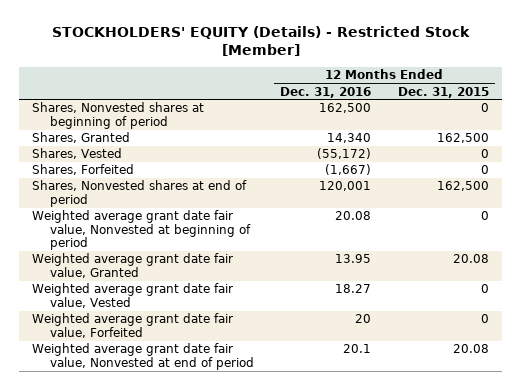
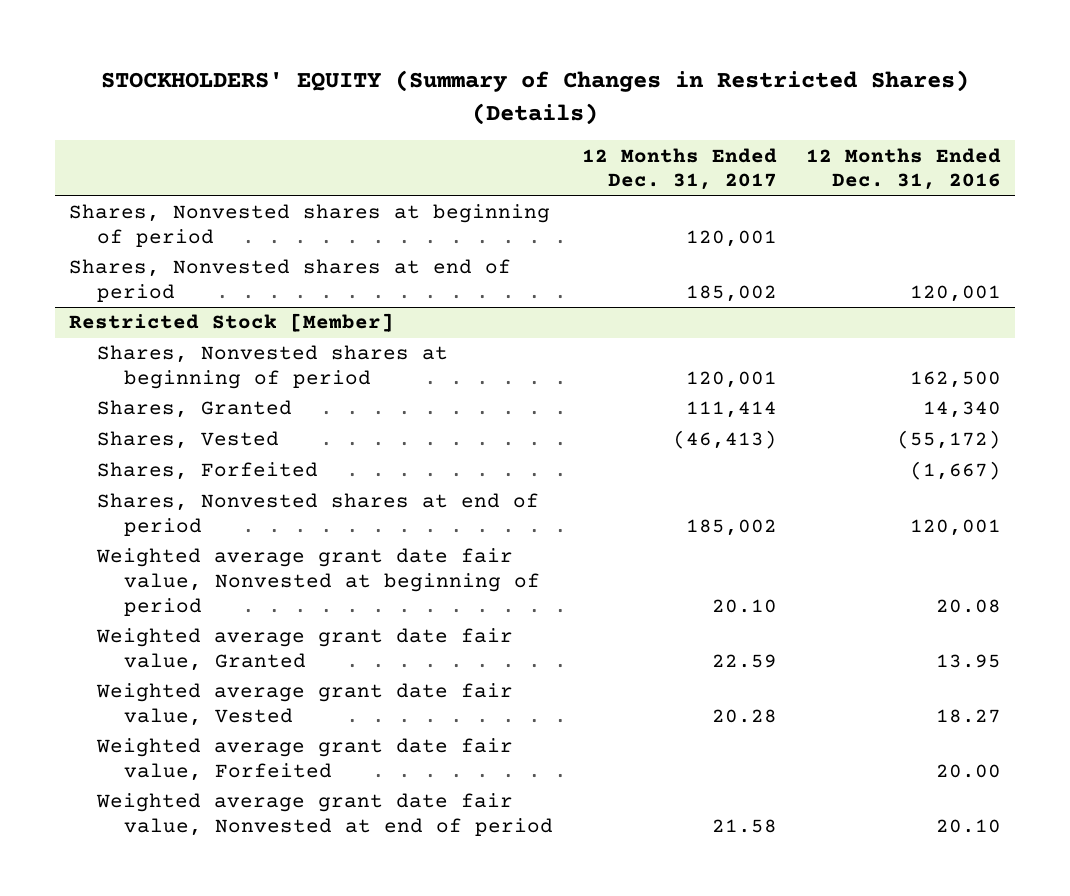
- STOCKHOLDERS' EQUITY (Details) - Restricted Stock [Member]
+ STOCKHOLDERS' EQUITY (Summary of Changes in Restricted Shares) (Details)
- | 12 Months Ended Dec. 31, 2016 | 12 Months Ended Dec. 31, 2015
+ | 12 Months Ended Dec. 31, 2017 | 12 Months Ended Dec. 31, 2016
+ Shares, Nonvested shares at beginning of period | 120,001 |
+ Shares, Nonvested shares at end of period | 185,002 | 120,001
+ Restricted Stock [Member]
- Weighted average grant date fair value, Forfeited | 20 | 0
- Weighted average grant date fair value, Nonvested at end of period | 20.1 | 20.08
+ Weighted average grant date fair value, Forfeited | | 20.00
+ Weighted average grant date fair value, Nonvested at end of period | 21.58 | 20.10

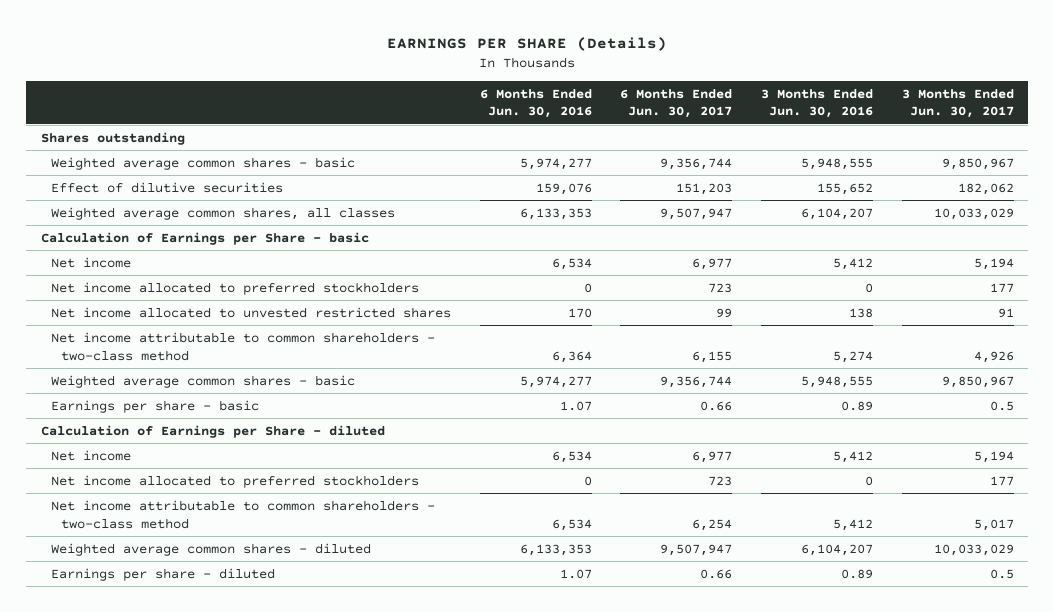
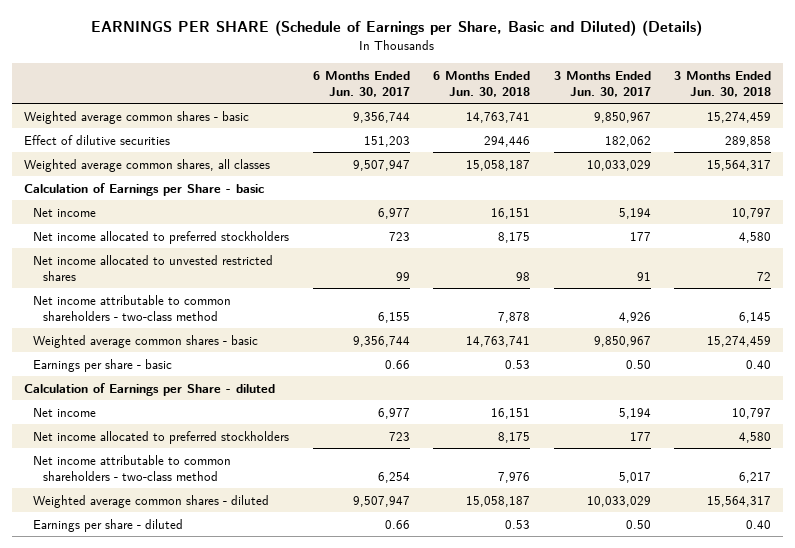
- EARNINGS PER SHARE (Details)
+ EARNINGS PER SHARE (Schedule of Earnings per Share, Basic and Diluted) (Details)
- | 6 Months Ended Jun. 30, 2016 | 6 Months Ended Jun. 30, 2017 | 3 Months Ended Jun. 30, 2016 | 3 Months Ended Jun. 30, 2017
+ | 6 Months Ended Jun. 30, 2017 | 6 Months Ended Jun. 30, 2018 | 3 Months Ended Jun. 30, 2017 | 3 Months Ended Jun. 30, 2018
- Shares outstanding
- Earnings per share - basic | 1.07 | 0.66 | 0.89 | 0.5
+ Earnings per share - basic | 0.66 | 0.53 | 0.50 | 0.40
- Earnings per share - diluted | 1.07 | 0.66 | 0.89 | 0.5
+ Earnings per share - diluted | 0.66 | 0.53 | 0.50 | 0.40

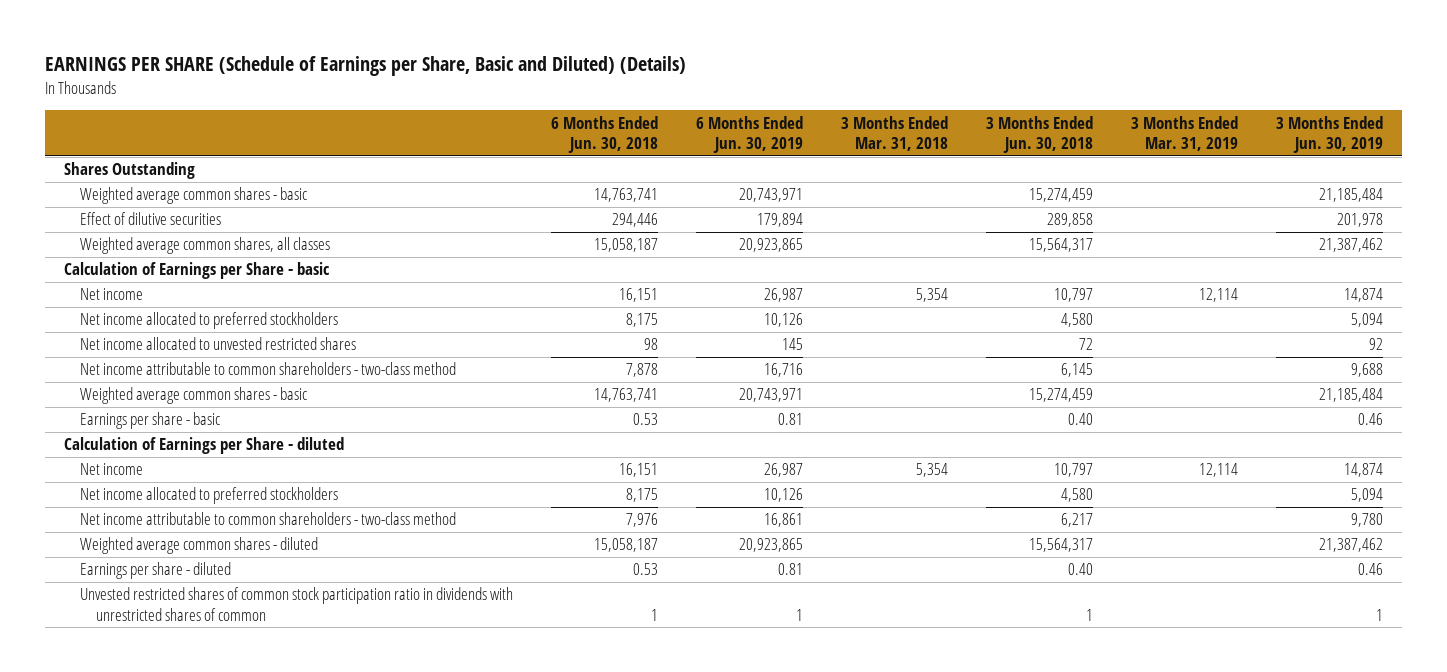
- | 6 Months Ended Jun. 30, 2017 | 6 Months Ended Jun. 30, 2018 | 3 Months Ended Jun. 30, 2017 | 3 Months Ended Jun. 30, 2018
+ | 6 Months Ended Jun. 30, 2018 | 6 Months Ended Jun. 30, 2019 | 3 Months Ended Mar. 31, 2018 | 3 Months Ended Jun. 30, 2018 | 3 Months Ended Mar. 31, 2019 | 3 Months Ended Jun. 30, 2019
+ Shares Outstanding
+ Unvested restricted shares of common stock participation ratio in dividends with unrestricted shares of common | 1 | 1 | | 1 | | 1

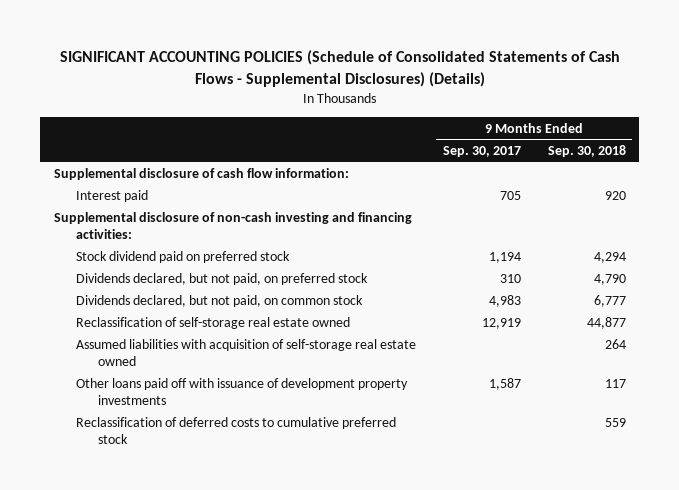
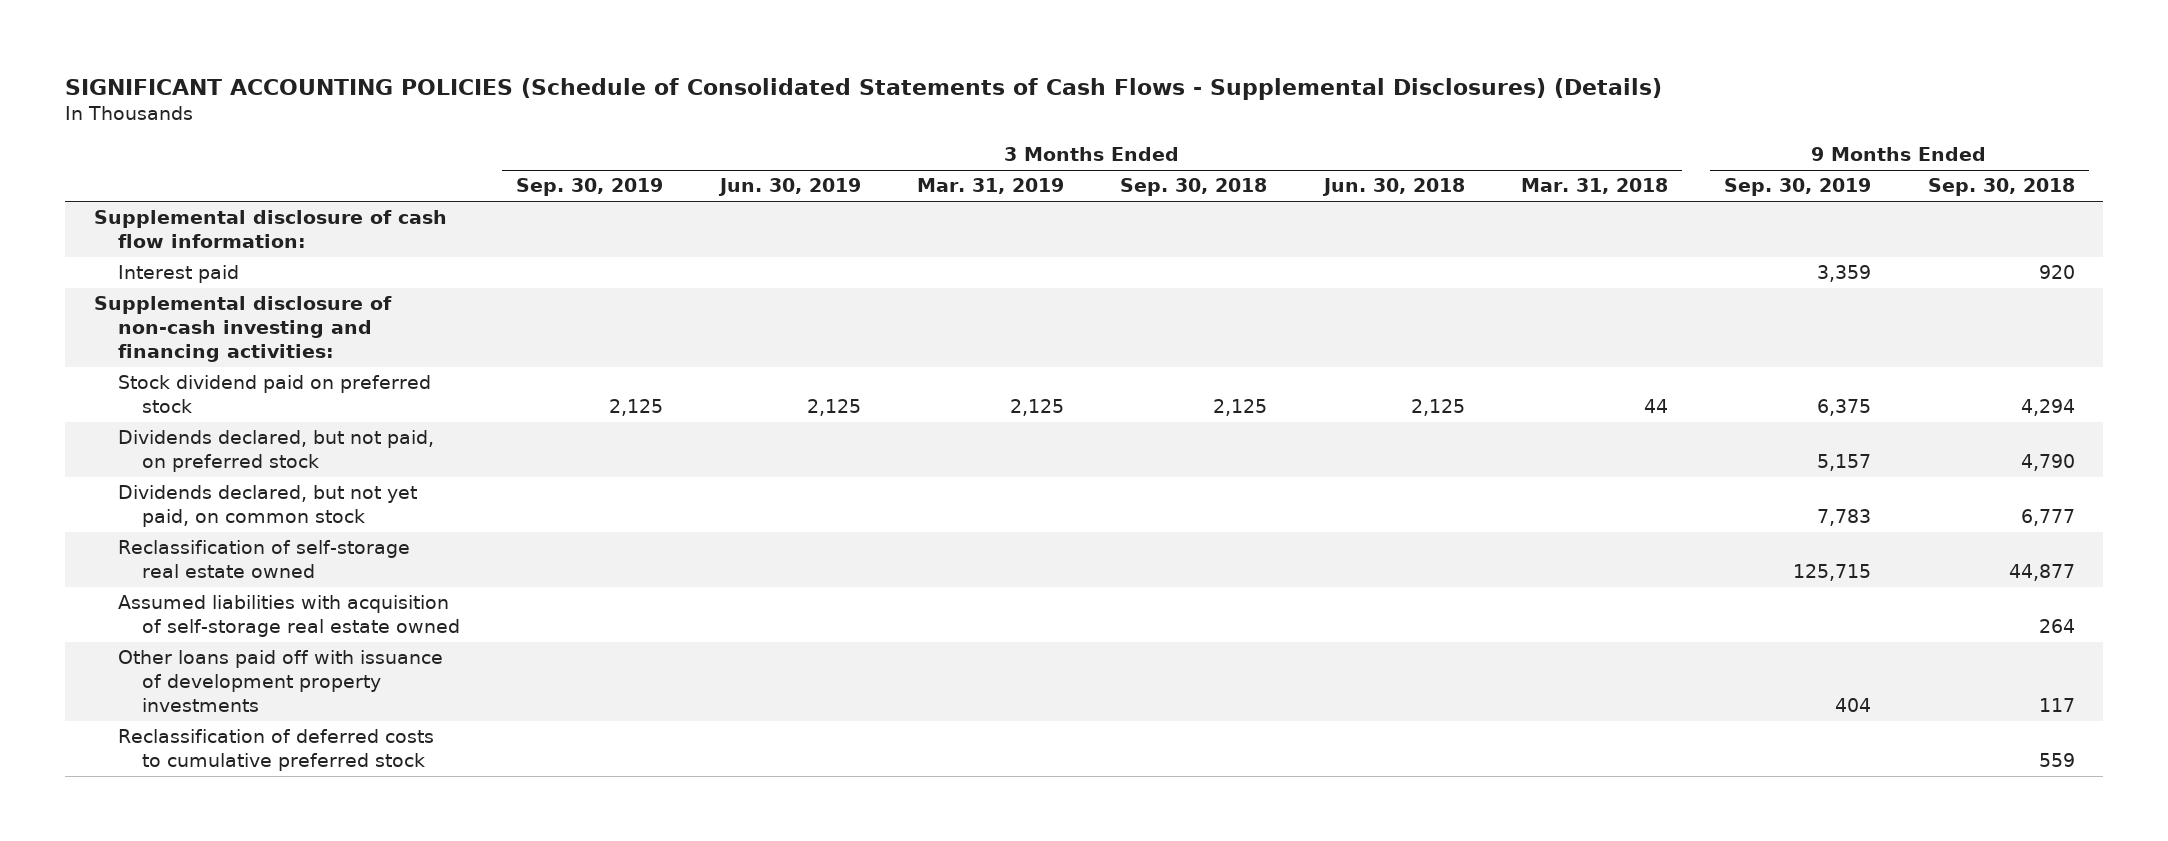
- | 9 Months Ended Sep. 30, 2017 | 9 Months Ended Sep. 30, 2018
+ | 3 Months Ended Sep. 30, 2019 | 3 Months Ended Jun. 30, 2019 | 3 Months Ended Mar. 31, 2019 | 3 Months Ended Sep. 30, 2018 | 3 Months Ended Jun. 30, 2018 | 3 Months Ended Mar. 31, 2018 | 9 Months Ended Sep. 30, 2019 | 9 Months Ended Sep. 30, 2018
- Dividends declared, but not paid, on common stock | 4,983 | 6,777
+ Dividends declared, but not yet paid, on common stock | | | | | | | 7,783 | 6,777

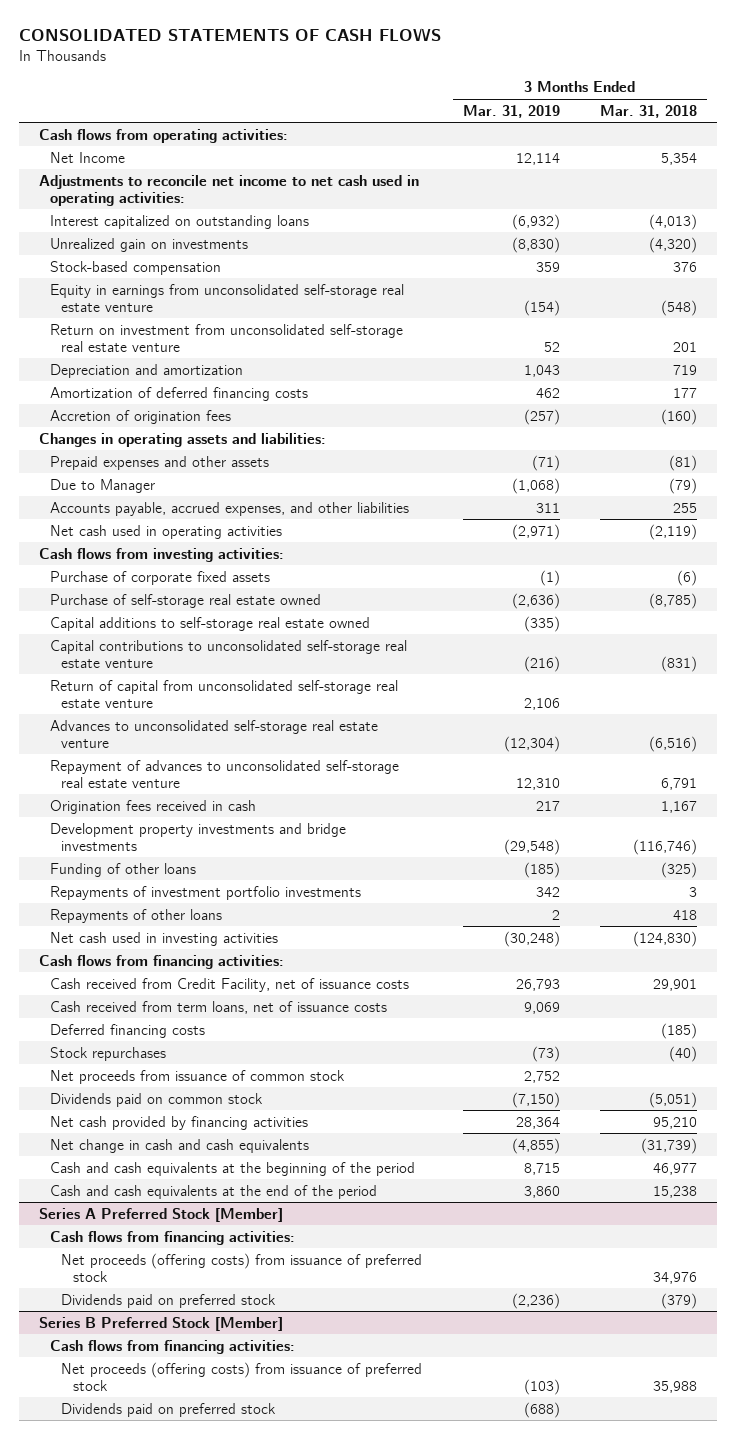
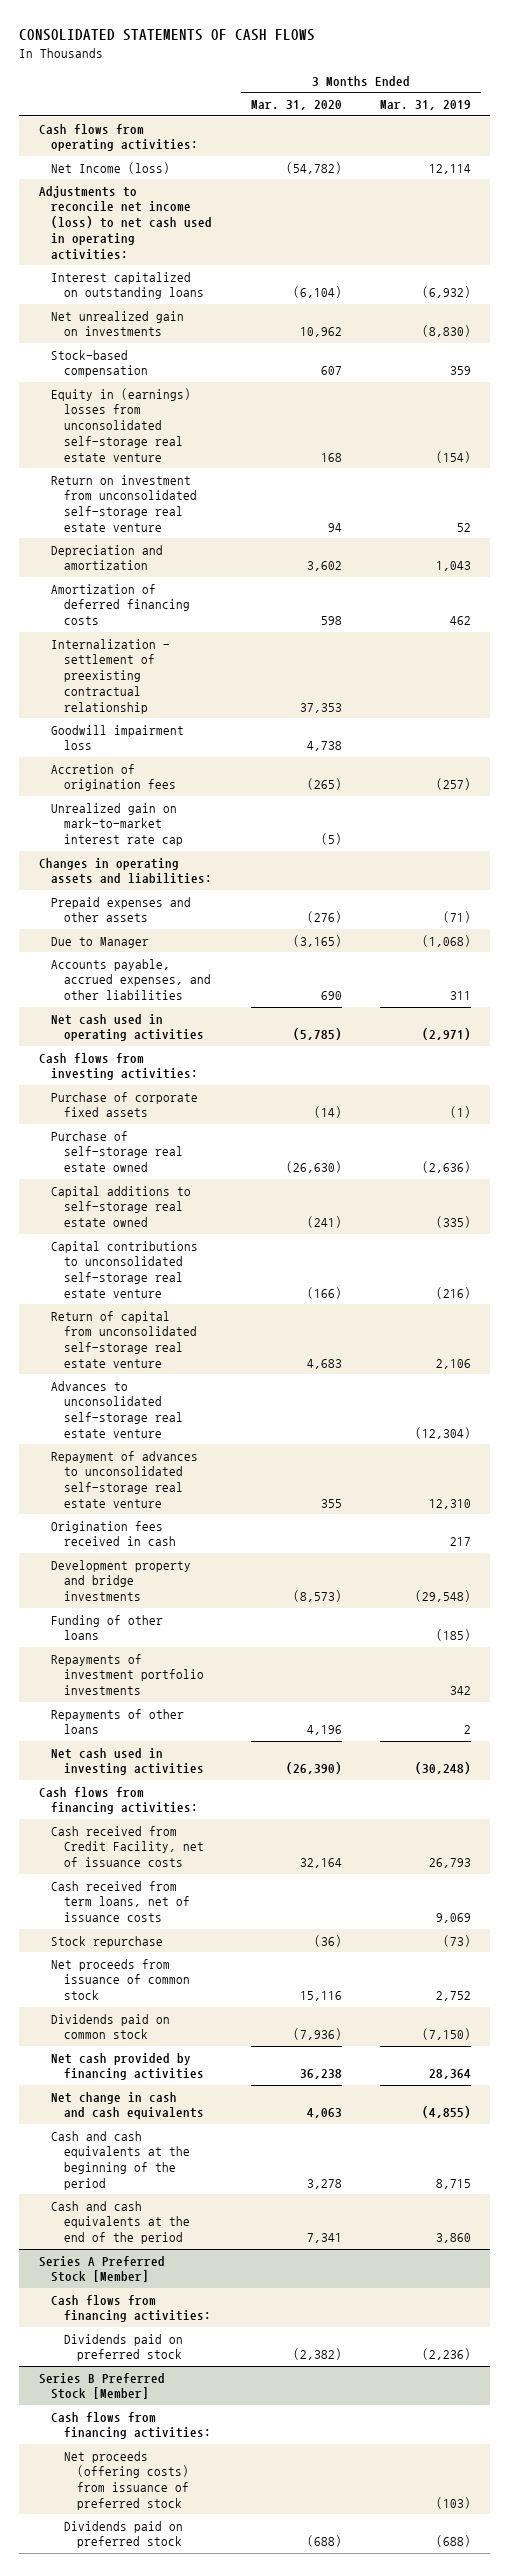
- | 3 Months Ended Mar. 31, 2019 | 3 Months Ended Mar. 31, 2018
+ | 3 Months Ended Mar. 31, 2020 | 3 Months Ended Mar. 31, 2019
- Net Income | 12,114 | 5,354
- Adjustments to reconcile net income to net cash used in operating activities:
+ Net Income (loss) | (54,782) | 12,114
+ Adjustments to reconcile net income (loss) to net cash used in operating activities:
- Unrealized gain on investments | (8,830) | (4,320)
+ Net unrealized gain on investments | 10,962 | (8,830)
- Equity in earnings from unconsolidated self-storage real estate venture | (154) | (548)
+ Equity in (earnings) losses from unconsolidated self-storage real estate venture | 168 | (154)
+ Internalization - settlement of preexisting contractual relationship | 37,353 |
+ Goodwill impairment loss | 4,738 |
+ Unrealized gain on mark-to-market interest rate cap | (5) |
- Development property investments and bridge investments | (29,548) | (116,746)
+ Development property and bridge investments | (8,573) | (29,548)
- Deferred financing costs | | (185)
- Stock repurchases | (73) | (40)
+ Stock repurchase | (36) | (73)
@ Series A Preferred Stock [Member]
- Net proceeds (offering costs) from issuance of preferred stock | | 34,976

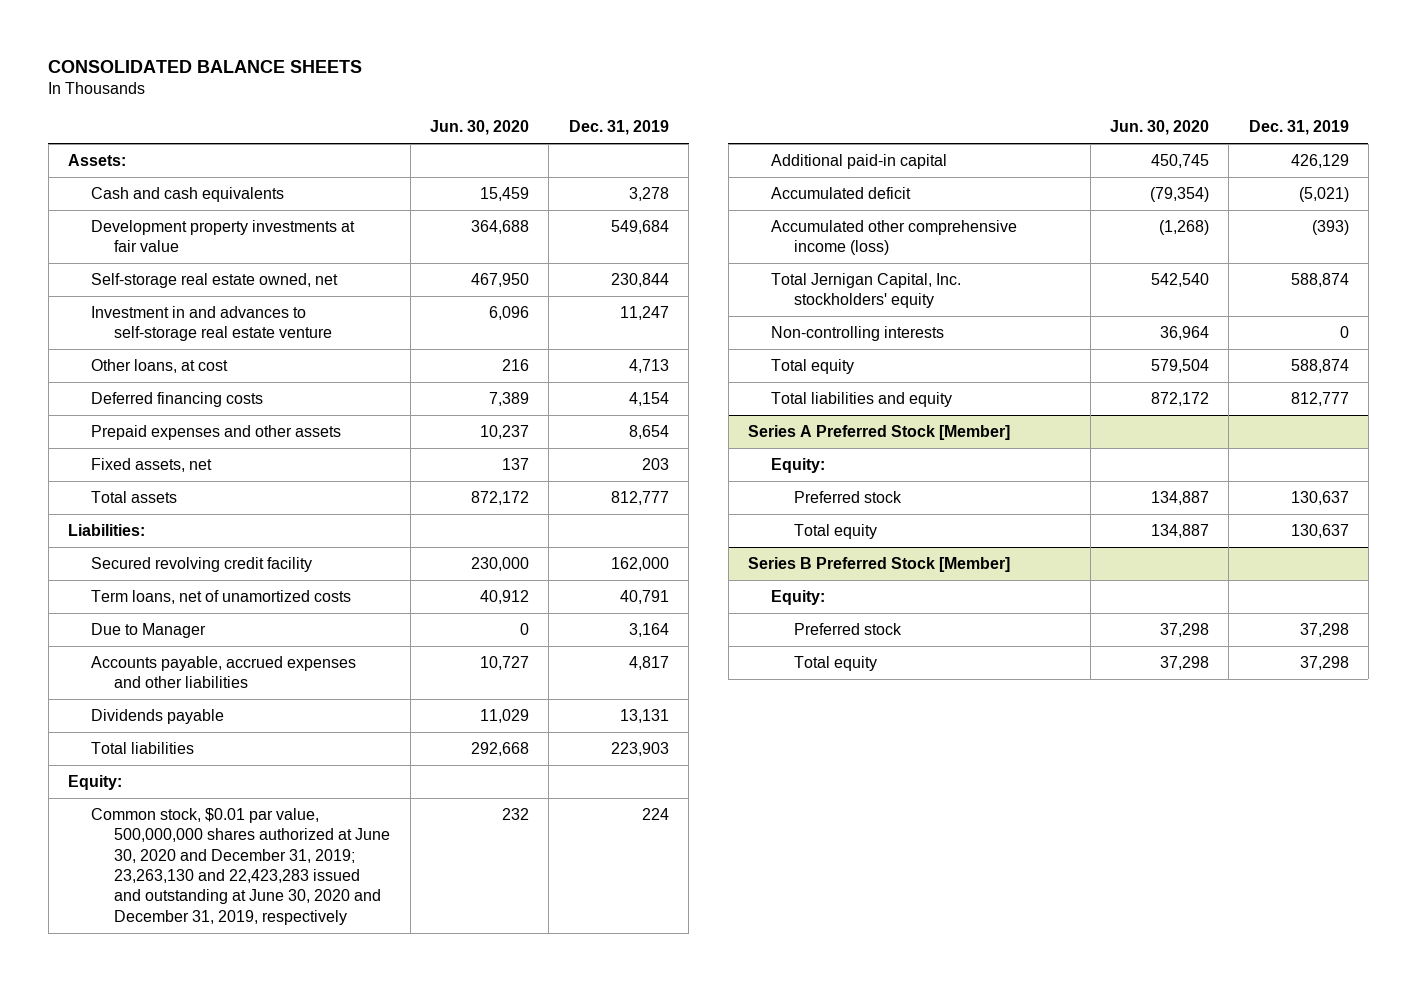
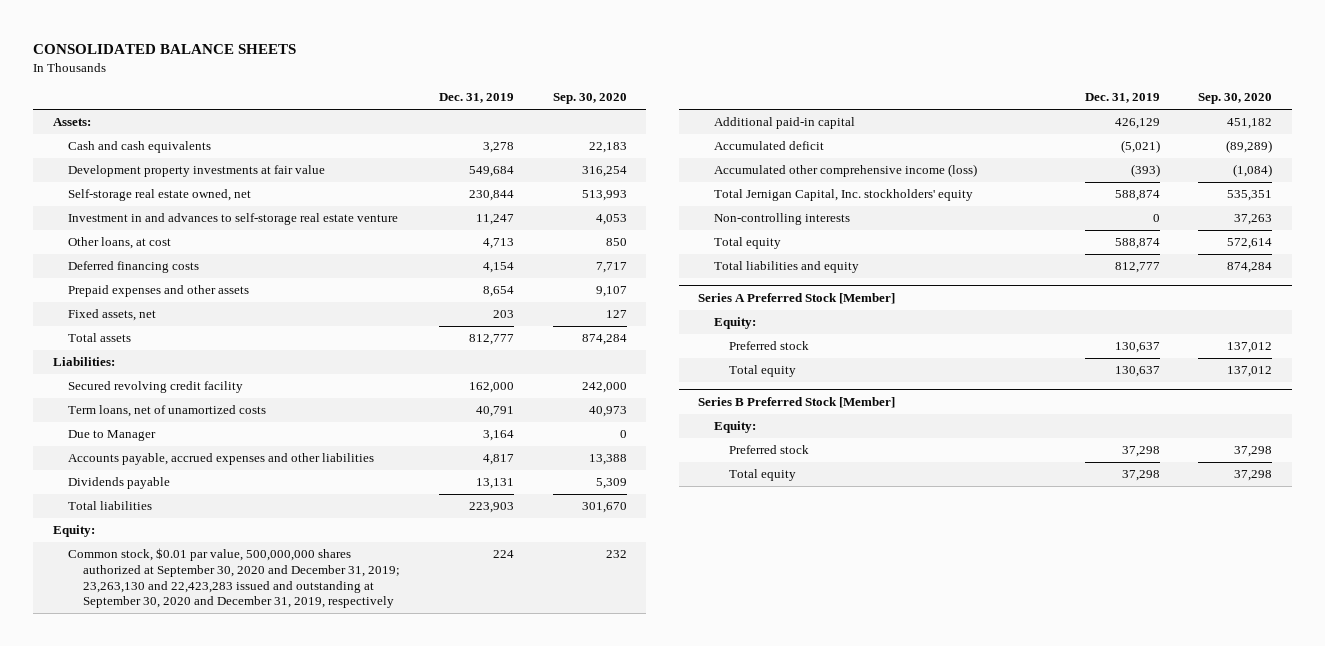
- | Jun. 30, 2020 | Dec. 31, 2019
+ | Dec. 31, 2019 | Sep. 30, 2020
- Common stock, $0.01 par value, 500,000,000 shares authorized at June 30, 2020 and December 31, 2019; 23,263,130 and 22,423,283 issued and outstanding at June 30, 2020 and December 31, 2019, respectively | 232 | 224
+ Common stock, $0.01 par value, 500,000,000 shares authorized at September 30, 2020 and December 31, 2019; 23,263,130 and 22,423,283 issued and outstanding at September 30, 2020 and December 31, 2019, respectively | 224 | 232

